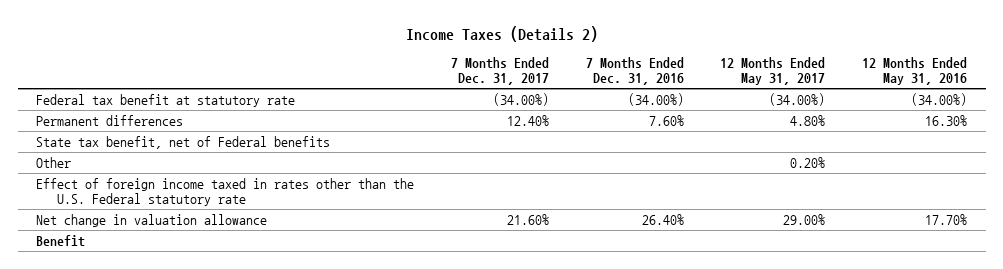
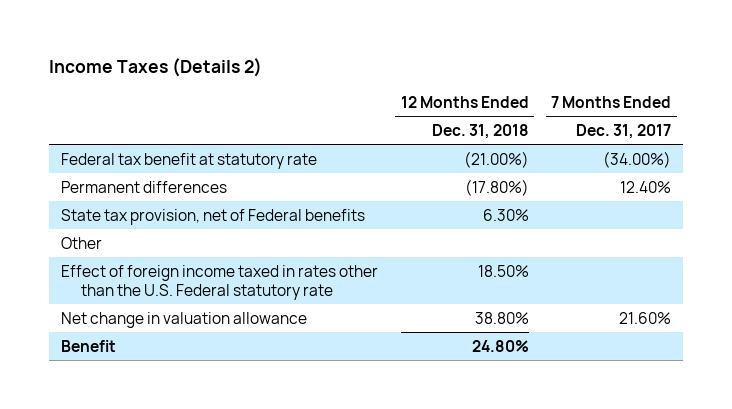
- | 7 Months Ended Dec. 31, 2017 | 7 Months Ended Dec. 31, 2016 | 12 Months Ended May 31, 2017 | 12 Months Ended May 31, 2016
+ | 12 Months Ended Dec. 31, 2018 | 7 Months Ended Dec. 31, 2017
- State tax benefit, net of Federal benefits
+ State tax provision, net of Federal benefits | 6.30% |

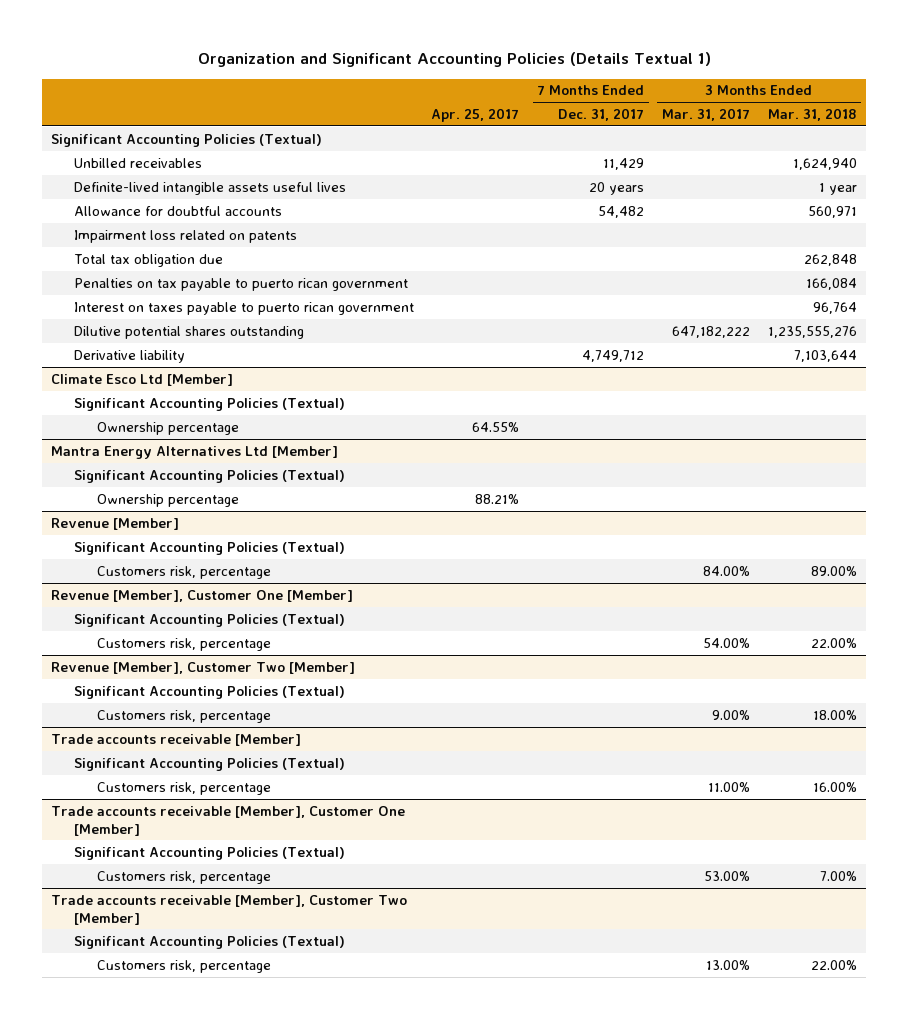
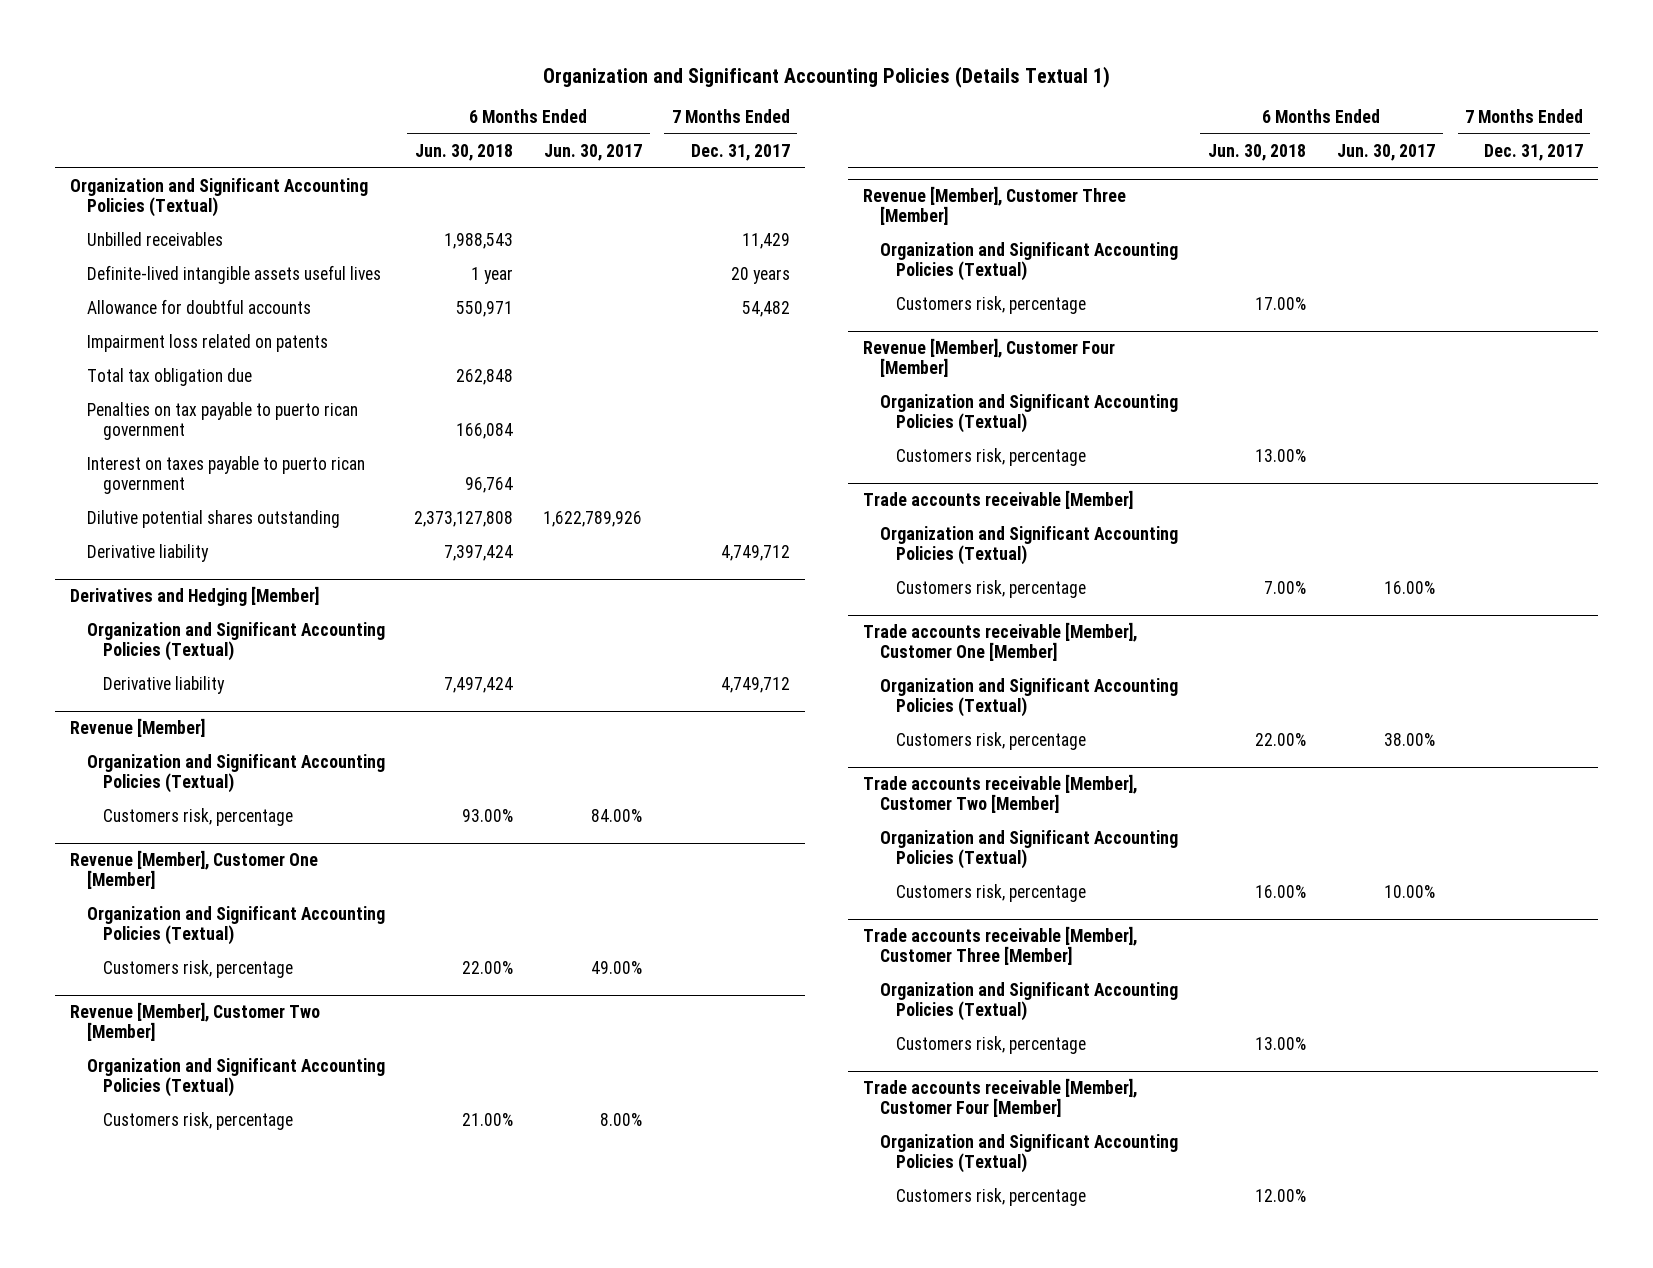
- | Apr. 25, 2017 | 7 Months Ended Dec. 31, 2017 | 3 Months Ended Mar. 31, 2017 | 3 Months Ended Mar. 31, 2018
+ | 6 Months Ended Jun. 30, 2018 | 6 Months Ended Jun. 30, 2017 | 7 Months Ended Dec. 31, 2017
- Significant Accounting Policies (Textual)
+ Organization and Significant Accounting Policies (Textual)
- Climate Esco Ltd [Member]
- Significant Accounting Policies (Textual)
- Ownership percentage | 64.55% | | |
- Mantra Energy Alternatives Ltd [Member]
- Significant Accounting Policies (Textual)
- Ownership percentage | 88.21% | | |
+ Derivatives and Hedging [Member]
+ Organization and Significant Accounting Policies (Textual)
+ Derivative liability | 7,497,424 | | 4,749,712
@ Revenue [Member]
- Significant Accounting Policies (Textual)
+ Organization and Significant Accounting Policies (Textual)
@ Revenue [Member], Customer One [Member]
- Significant Accounting Policies (Textual)
+ Organization and Significant Accounting Policies (Textual)
@ Revenue [Member], Customer Two [Member]
- Significant Accounting Policies (Textual)
+ Organization and Significant Accounting Policies (Textual)
+ Revenue [Member], Customer Three [Member]
+ Organization and Significant Accounting Policies (Textual)
+ Customers risk, percentage | 17.00% | |
+ Revenue [Member], Customer Four [Member]
+ Organization and Significant Accounting Policies (Textual)
+ Customers risk, percentage | 13.00% | |
@ Trade accounts receivable [Member]
- Significant Accounting Policies (Textual)
+ Organization and Significant Accounting Policies (Textual)
@ Trade accounts receivable [Member], Customer One [Member]
- Significant Accounting Policies (Textual)
+ Organization and Significant Accounting Policies (Textual)
@ Trade accounts receivable [Member], Customer Two [Member]
- Significant Accounting Policies (Textual)
+ Organization and Significant Accounting Policies (Textual)
+ Trade accounts receivable [Member], Customer Three [Member]
+ Organization and Significant Accounting Policies (Textual)
+ Customers risk, percentage | 13.00% | |
+ Trade accounts receivable [Member], Customer Four [Member]
+ Organization and Significant Accounting Policies (Textual)
+ Customers risk, percentage | 12.00% | |

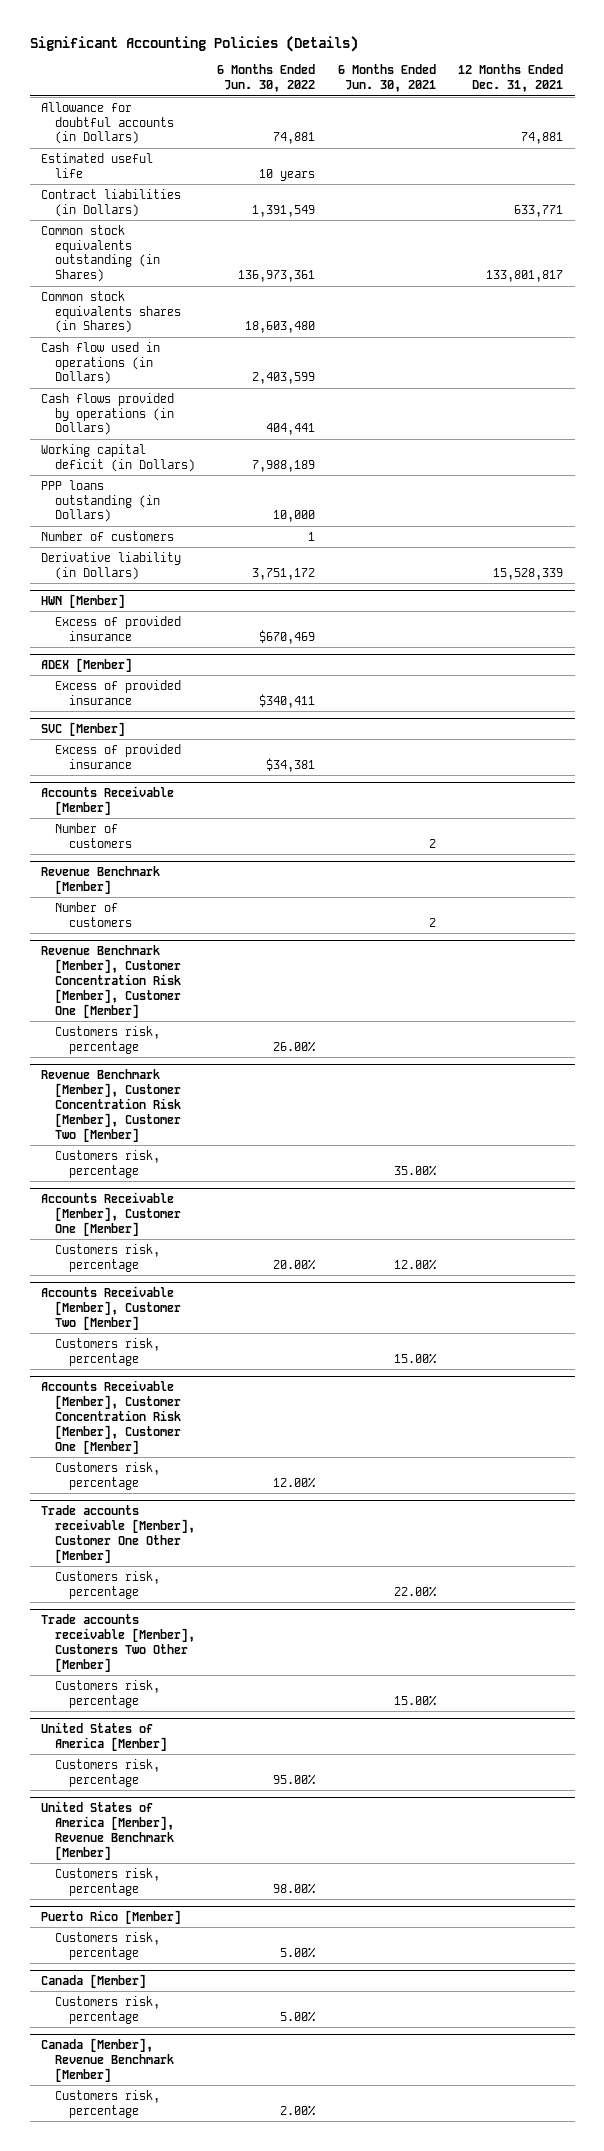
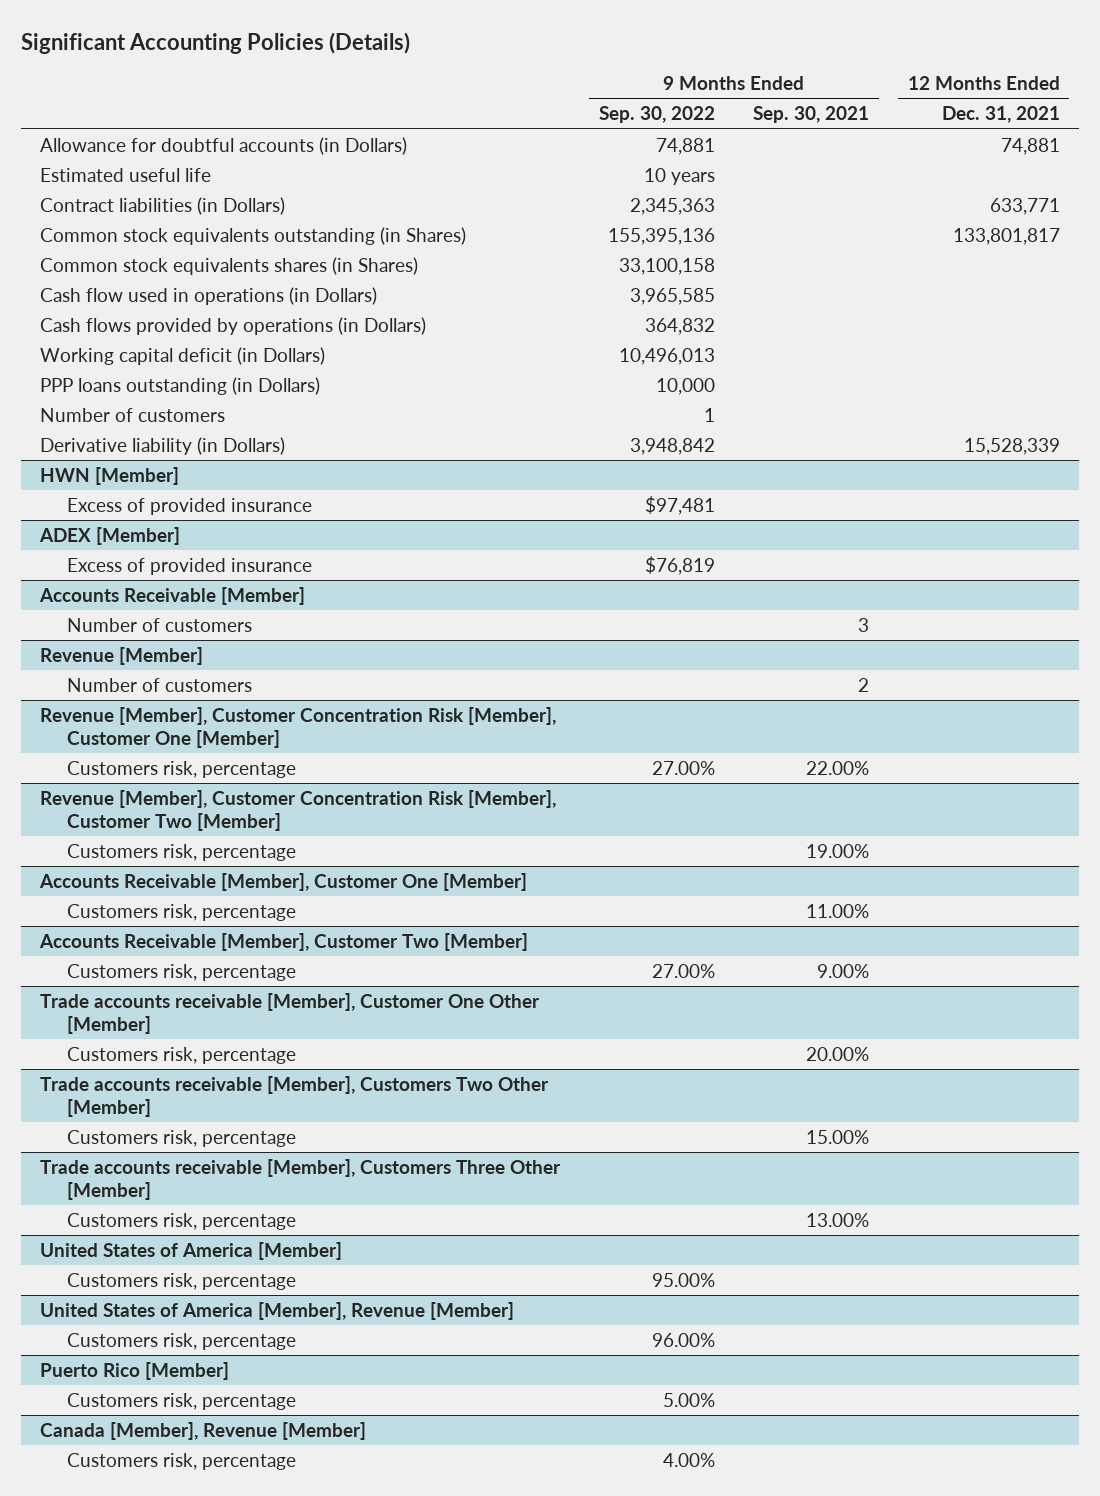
- | 6 Months Ended Jun. 30, 2022 | 6 Months Ended Jun. 30, 2021 | 12 Months Ended Dec. 31, 2021
+ | 9 Months Ended Sep. 30, 2022 | 9 Months Ended Sep. 30, 2021 | 12 Months Ended Dec. 31, 2021
- SVC [Member]
- Excess of provided insurance | $34,381 | |
- Revenue Benchmark [Member]
+ Revenue [Member]
- Revenue Benchmark [Member], Customer Concentration Risk [Member], Customer One [Member]
+ Revenue [Member], Customer Concentration Risk [Member], Customer One [Member]
- Revenue Benchmark [Member], Customer Concentration Risk [Member], Customer Two [Member]
+ Revenue [Member], Customer Concentration Risk [Member], Customer Two [Member]
- Accounts Receivable [Member], Customer Concentration Risk [Member], Customer One [Member]
- Customers risk, percentage | 12.00% | |
+ Trade accounts receivable [Member], Customers Three Other [Member]
+ Customers risk, percentage | | 13.00% |
- United States of America [Member], Revenue Benchmark [Member]
+ United States of America [Member], Revenue [Member]
- Canada [Member]
- Customers risk, percentage | 5.00% | |
- Canada [Member], Revenue Benchmark [Member]
+ Canada [Member], Revenue [Member]

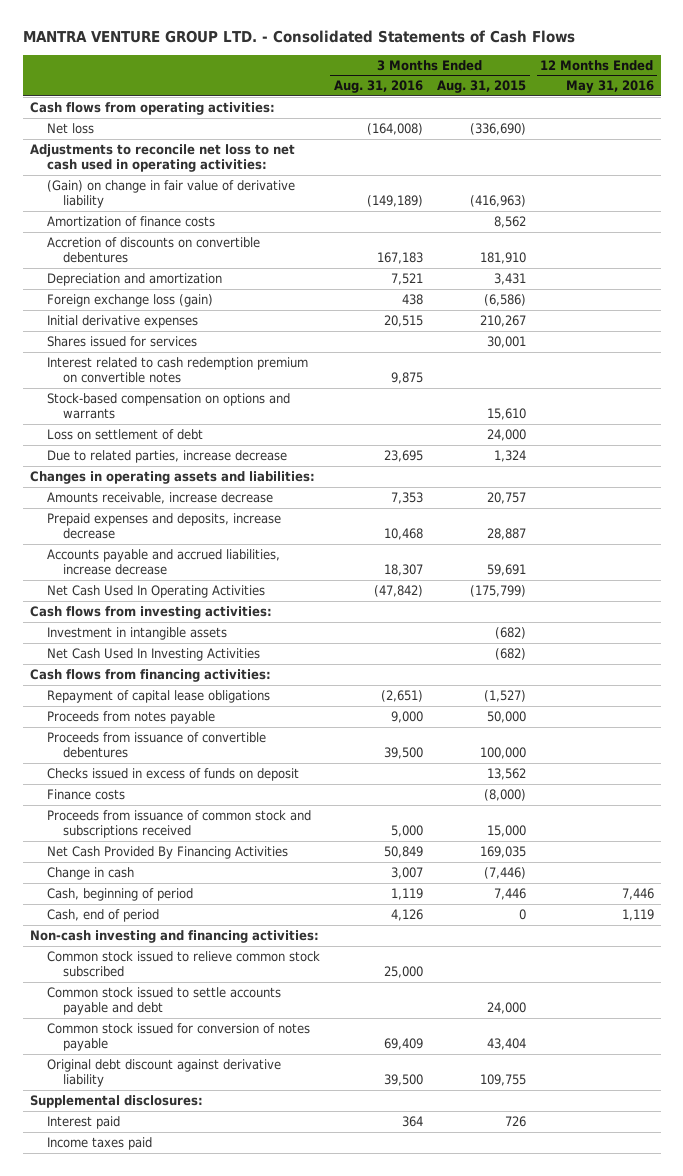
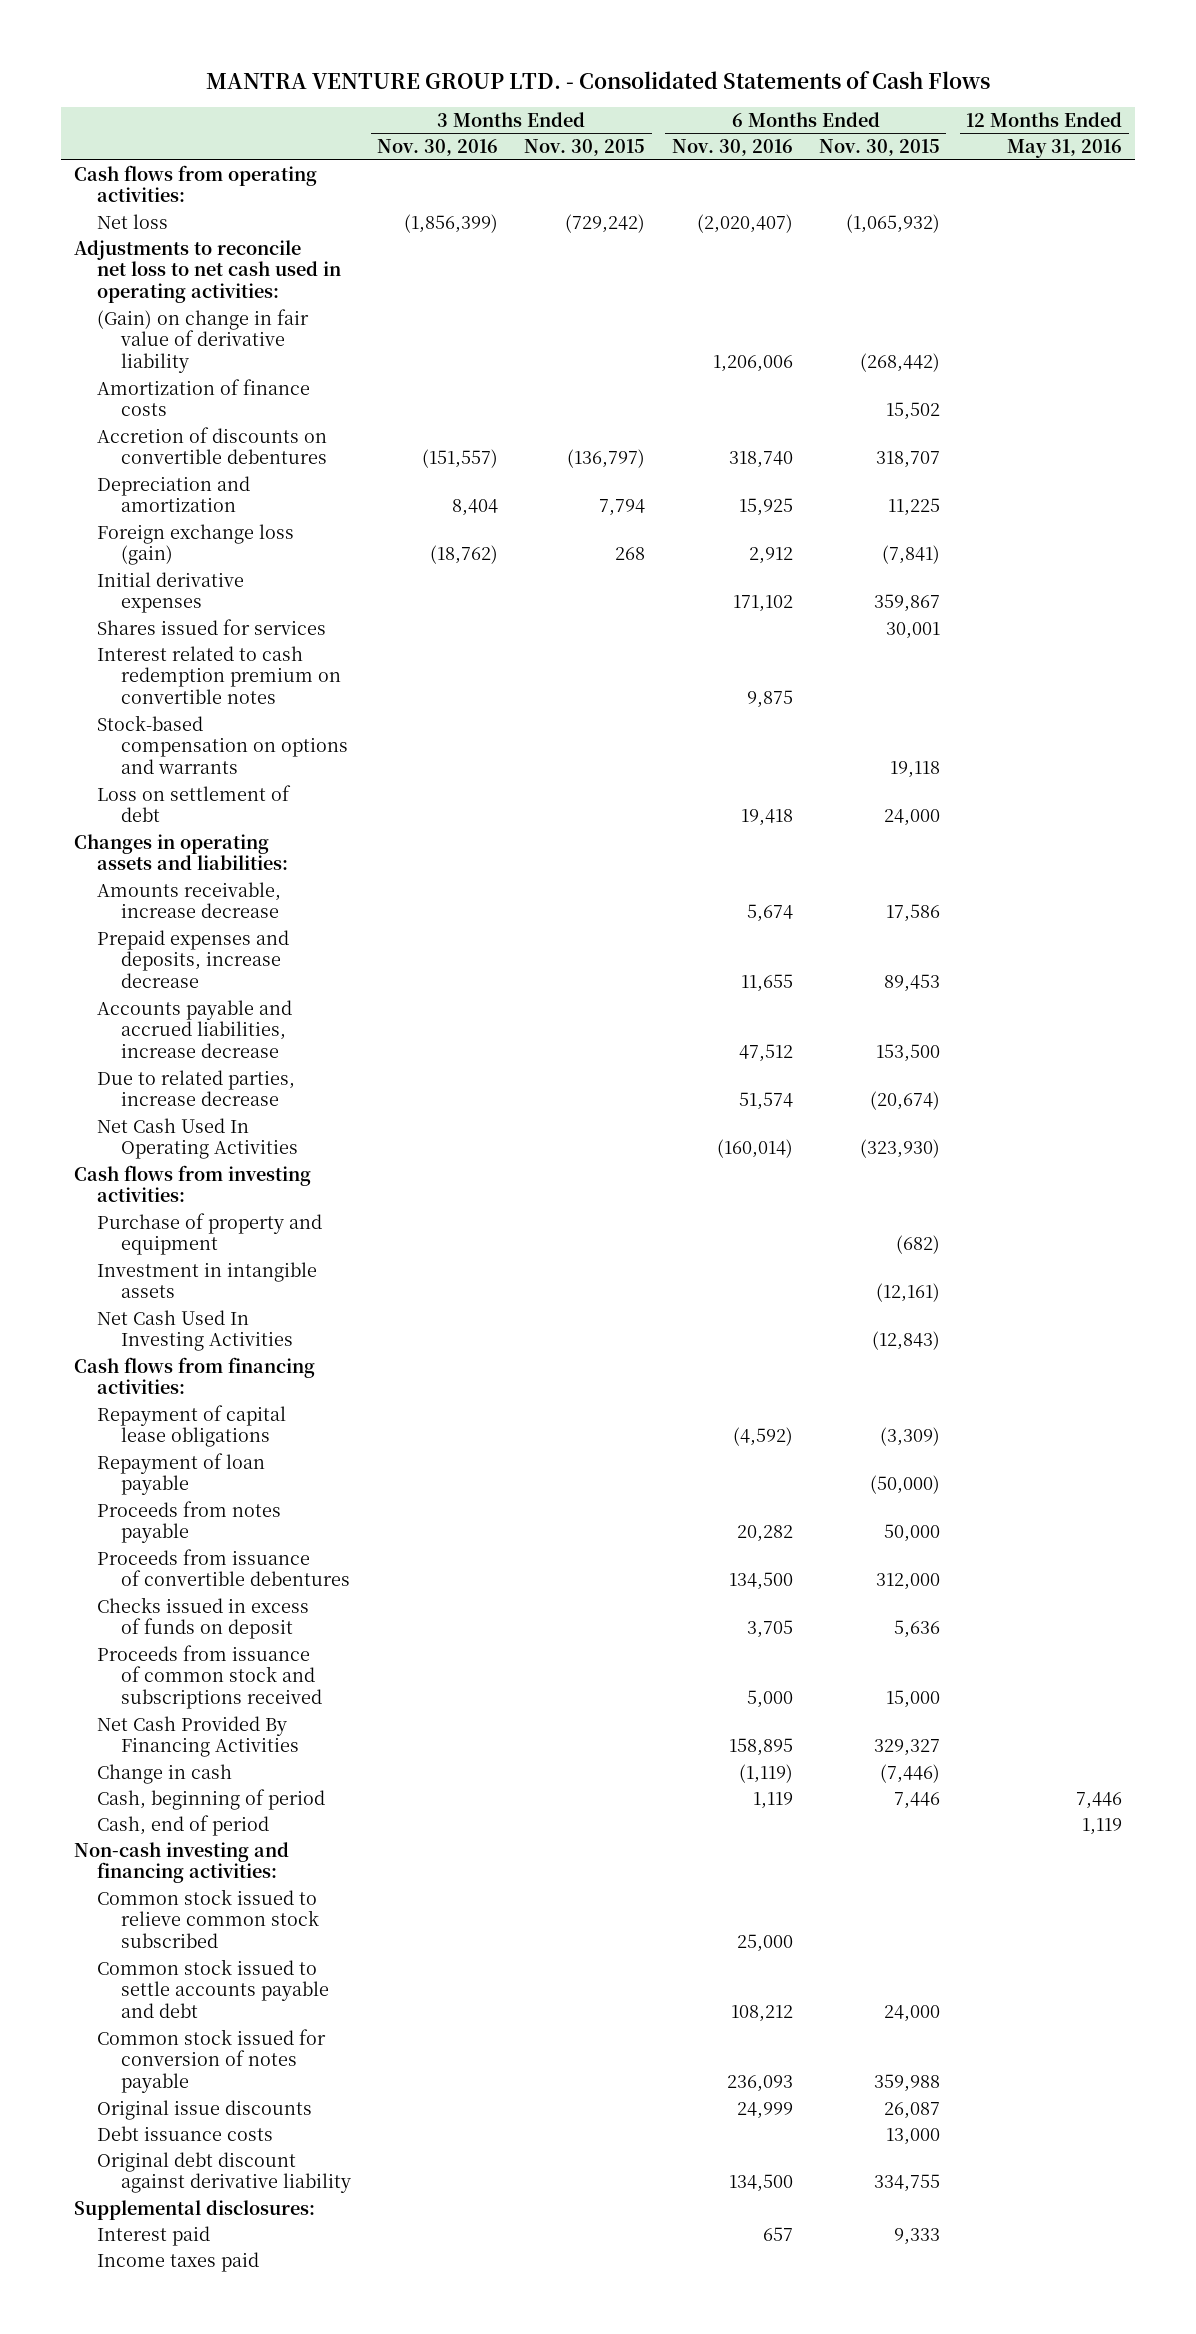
- | 3 Months Ended Aug. 31, 2016 | 3 Months Ended Aug. 31, 2015 | 12 Months Ended May 31, 2016
+ | 3 Months Ended Nov. 30, 2016 | 3 Months Ended Nov. 30, 2015 | 6 Months Ended Nov. 30, 2016 | 6 Months Ended Nov. 30, 2015 | 12 Months Ended May 31, 2016
moved down: Due to related parties, increase decrease | | | 51,574 | (20,674) |
+ Purchase of property and equipment | | | | (682) |
+ Repayment of loan payable | | | | (50,000) |
- Finance costs | | (8,000) |
+ Original issue discounts | | | 24,999 | 26,087 |
+ Debt issuance costs | | | | 13,000 |

